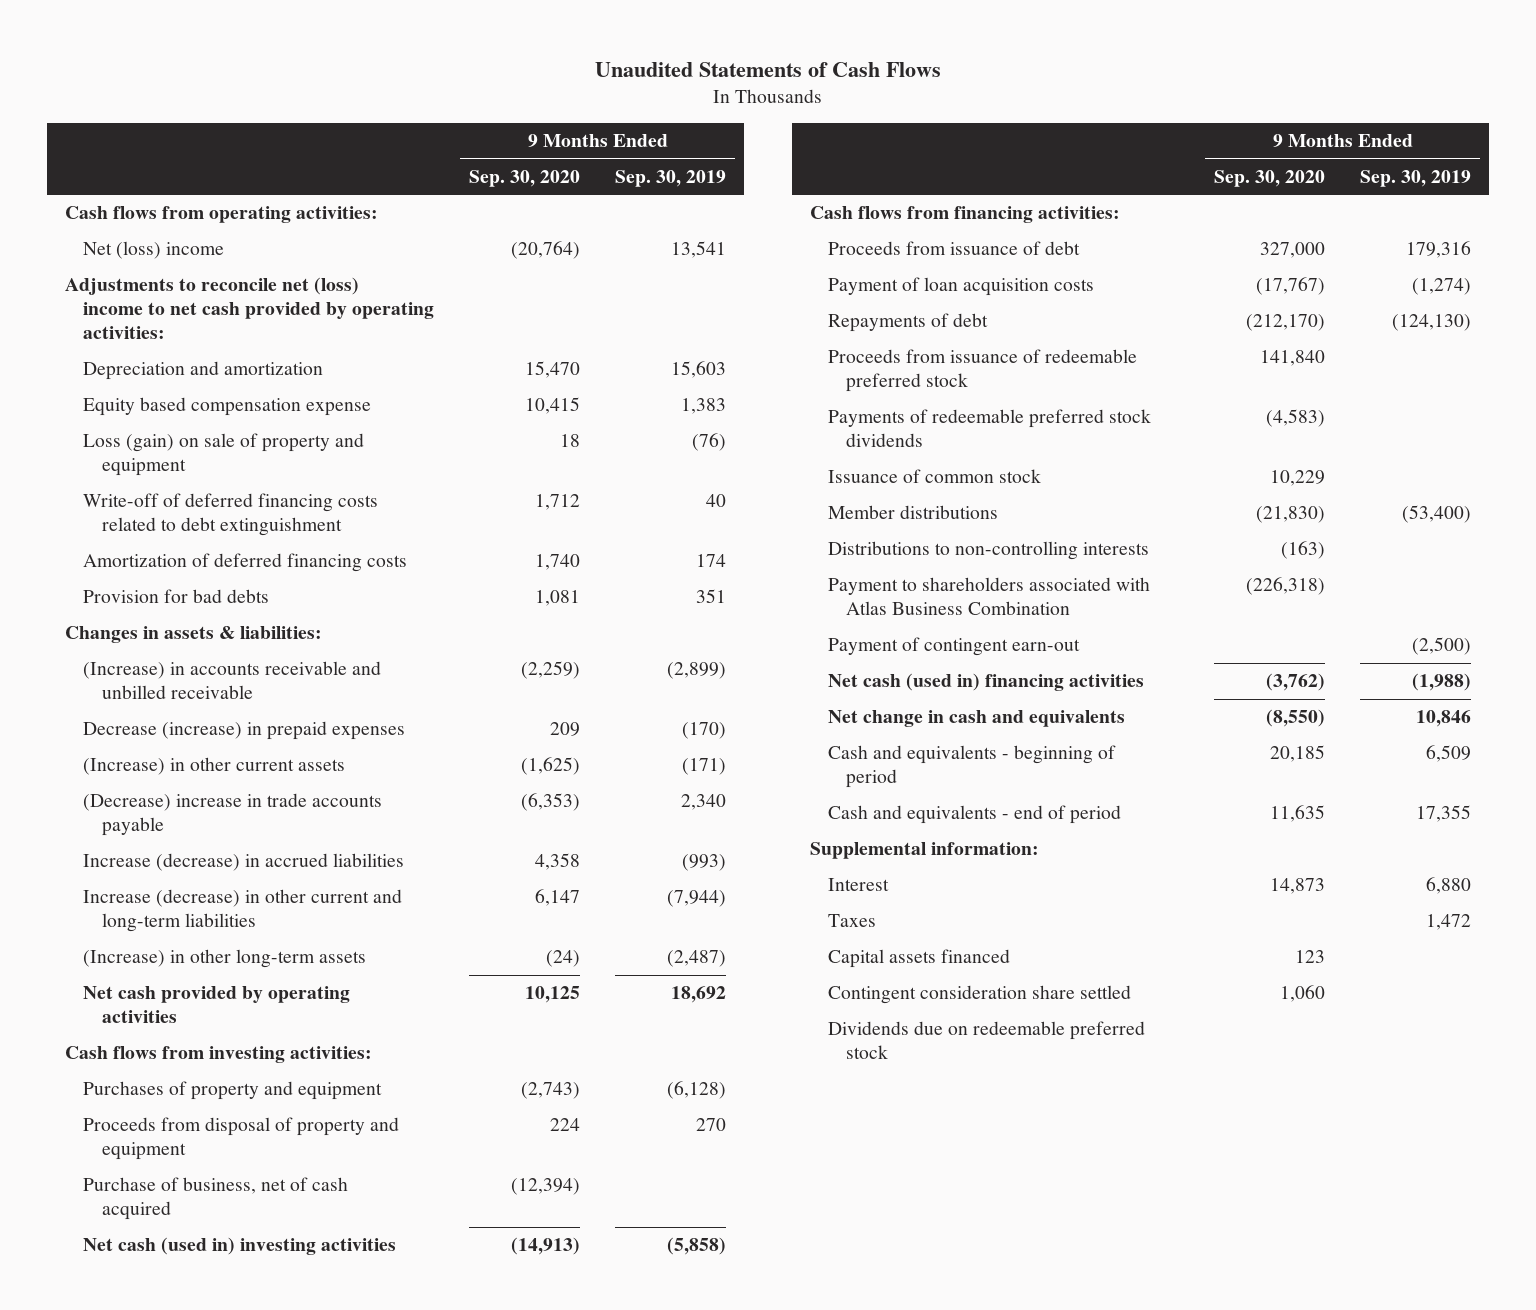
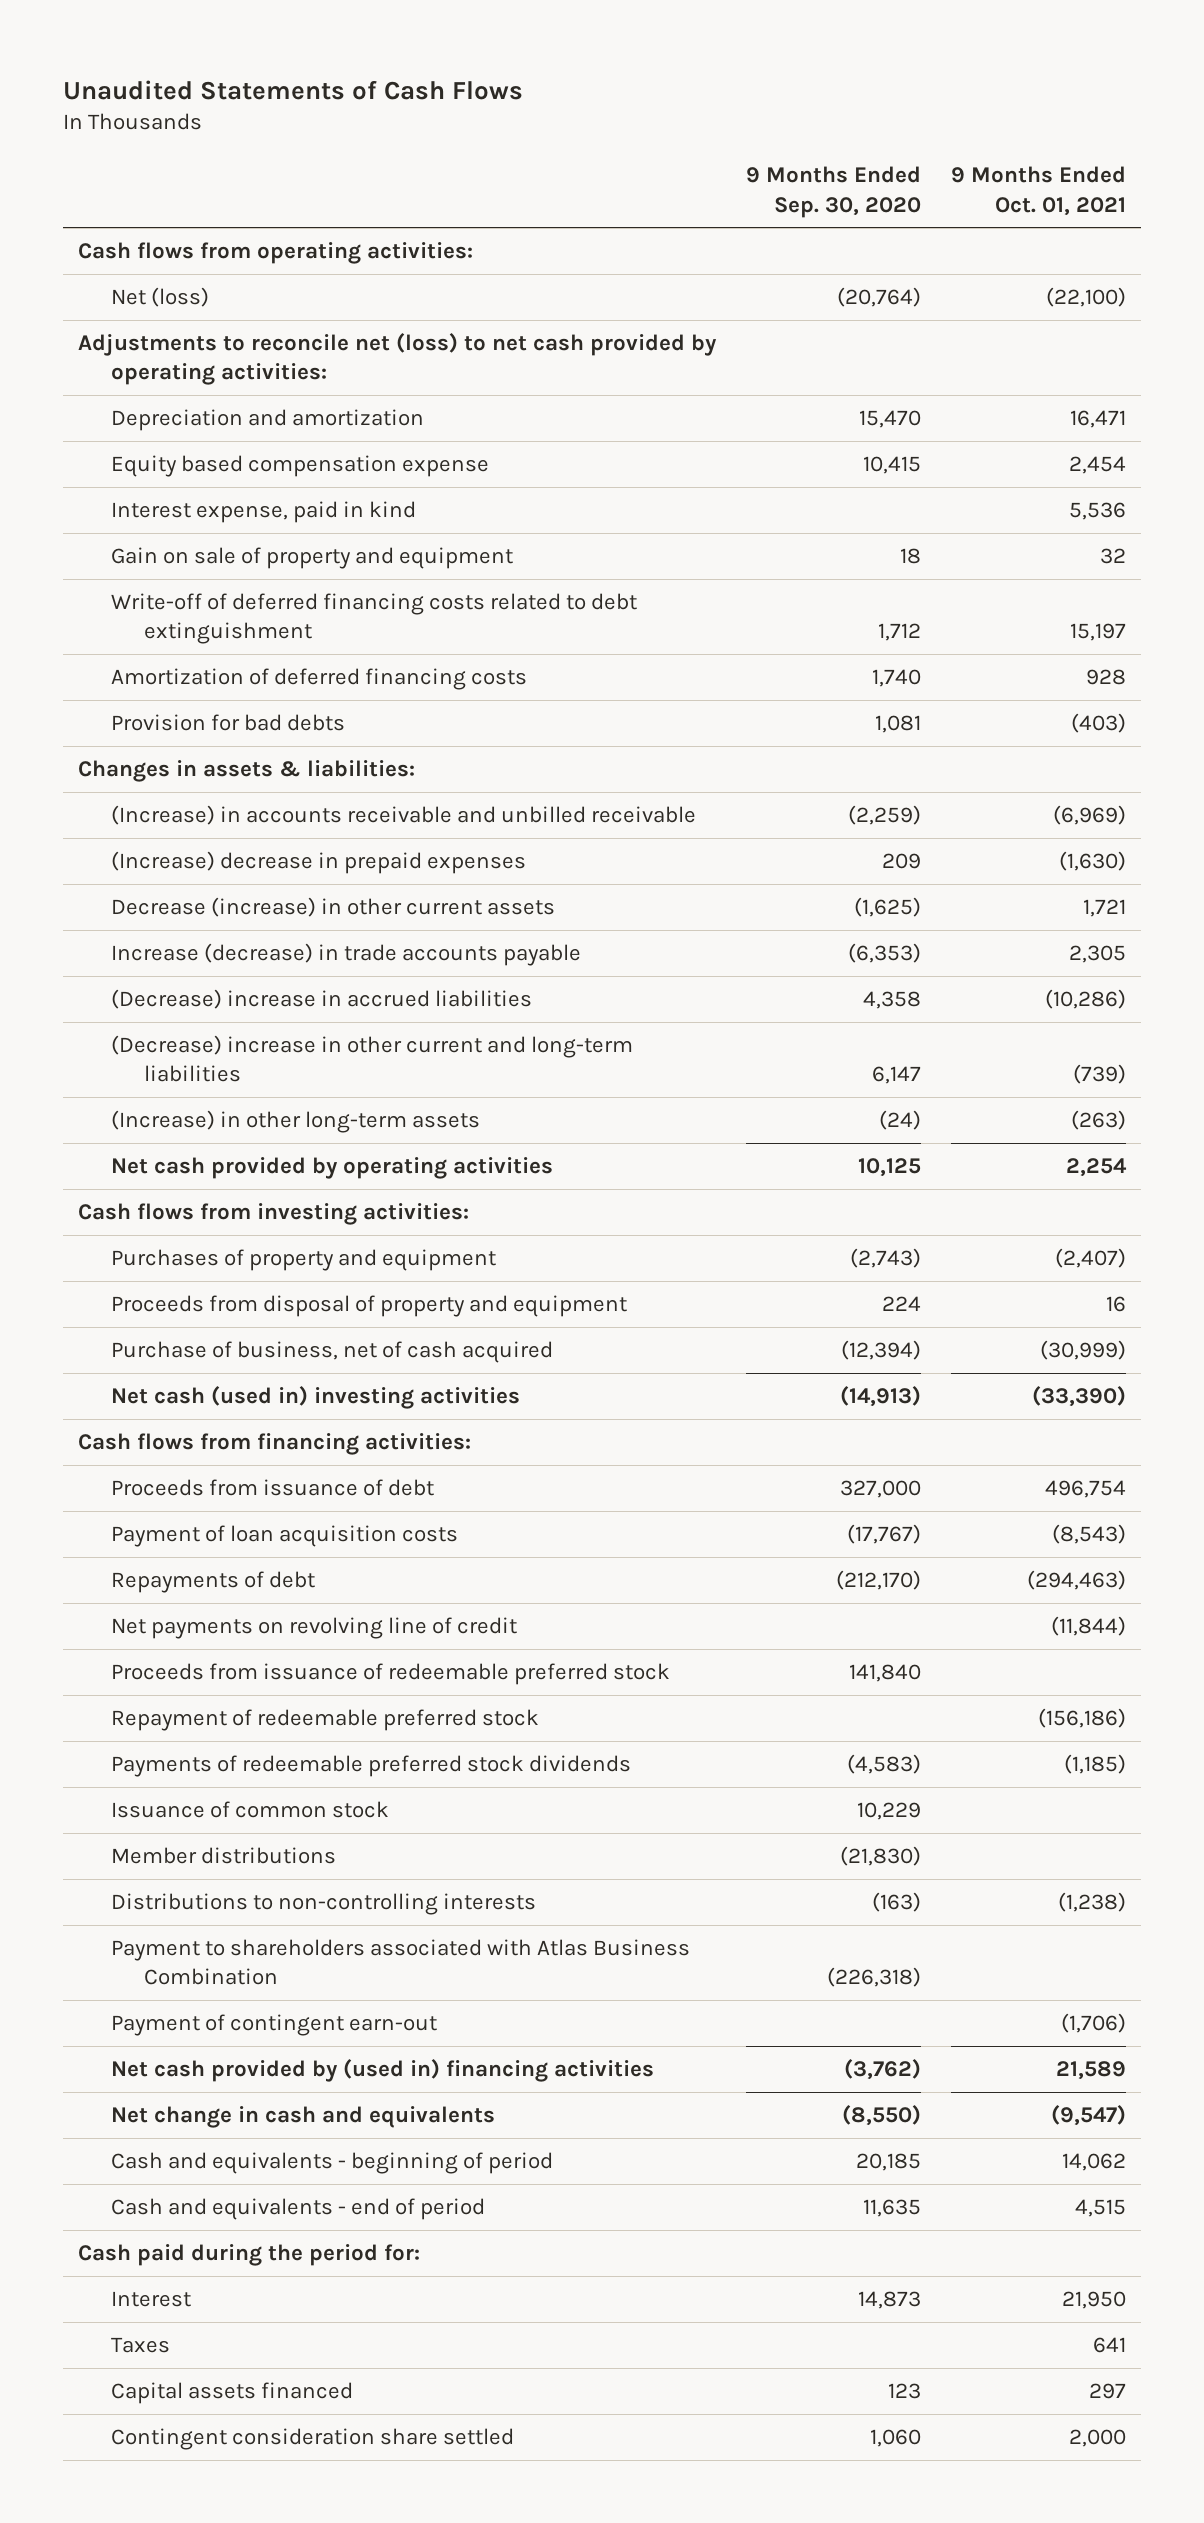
- | 9 Months Ended Sep. 30, 2020 | 9 Months Ended Sep. 30, 2019
+ | 9 Months Ended Sep. 30, 2020 | 9 Months Ended Oct. 01, 2021
- Net (loss) income | (20,764) | 13,541
- Adjustments to reconcile net (loss) income to net cash provided by operating activities:
+ Net (loss) | (20,764) | (22,100)
+ Adjustments to reconcile net (loss) to net cash provided by operating activities:
- Loss (gain) on sale of property and equipment | 18 | (76)
+ Interest expense, paid in kind | | 5,536
+ Gain on sale of property and equipment | 18 | 32
- Decrease (increase) in prepaid expenses | 209 | (170)
- (Increase) in other current assets | (1,625) | (171)
- (Decrease) increase in trade accounts payable | (6,353) | 2,340
- Increase (decrease) in accrued liabilities | 4,358 | (993)
- Increase (decrease) in other current and long-term liabilities | 6,147 | (7,944)
+ (Increase) decrease in prepaid expenses | 209 | (1,630)
+ Decrease (increase) in other current assets | (1,625) | 1,721
+ Increase (decrease) in trade accounts payable | (6,353) | 2,305
+ (Decrease) increase in accrued liabilities | 4,358 | (10,286)
+ (Decrease) increase in other current and long-term liabilities | 6,147 | (739)
+ Net payments on revolving line of credit | | (11,844)
+ Repayment of redeemable preferred stock | | (156,186)
- Net cash (used in) financing activities | (3,762) | (1,988)
+ Net cash provided by (used in) financing activities | (3,762) | 21,589
- Supplemental information:
+ Cash paid during the period for:
- Dividends due on redeemable preferred stock

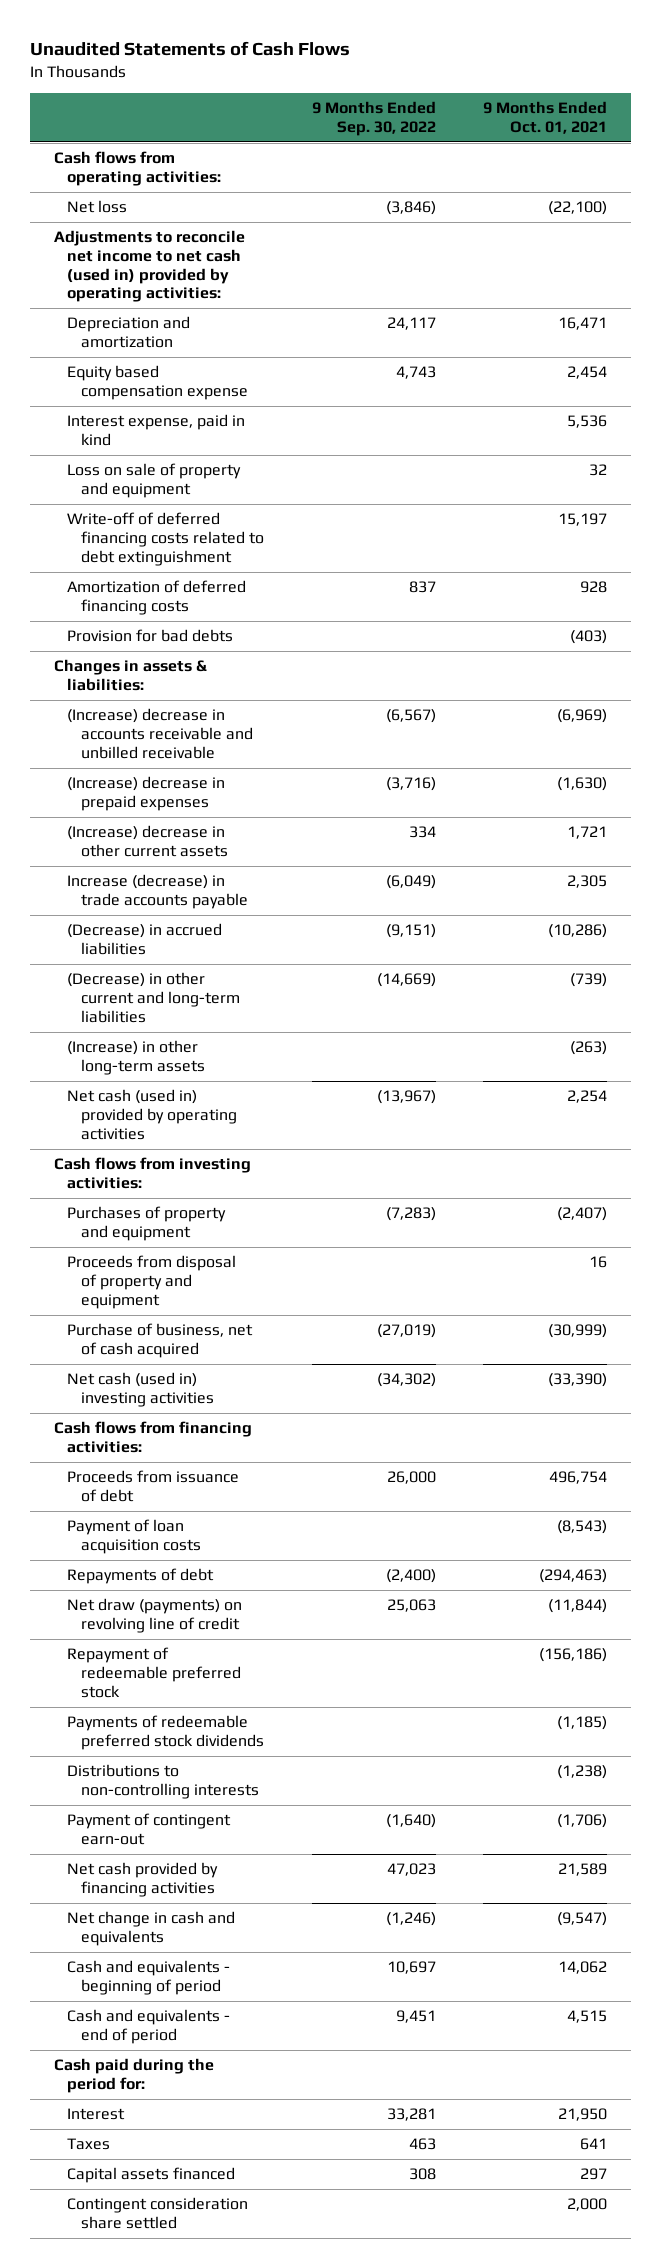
- | 9 Months Ended Sep. 30, 2020 | 9 Months Ended Oct. 01, 2021
+ | 9 Months Ended Sep. 30, 2022 | 9 Months Ended Oct. 01, 2021
- Net (loss) | (20,764) | (22,100)
- Adjustments to reconcile net (loss) to net cash provided by operating activities:
+ Net loss | (3,846) | (22,100)
+ Adjustments to reconcile net income to net cash (used in) provided by operating activities:
- Gain on sale of property and equipment | 18 | 32
+ Loss on sale of property and equipment | | 32
- (Increase) in accounts receivable and unbilled receivable | (2,259) | (6,969)
+ (Increase) decrease in accounts receivable and unbilled receivable | (6,567) | (6,969)
- Decrease (increase) in other current assets | (1,625) | 1,721
+ (Increase) decrease in other current assets | 334 | 1,721
- (Decrease) increase in accrued liabilities | 4,358 | (10,286)
- (Decrease) increase in other current and long-term liabilities | 6,147 | (739)
+ (Decrease) in accrued liabilities | (9,151) | (10,286)
+ (Decrease) in other current and long-term liabilities | (14,669) | (739)
- Net cash provided by operating activities | 10,125 | 2,254
+ Net cash (used in) provided by operating activities | (13,967) | 2,254
- Net payments on revolving line of credit | | (11,844)
- Proceeds from issuance of redeemable preferred stock | 141,840 |
+ Net draw (payments) on revolving line of credit | 25,063 | (11,844)
- Issuance of common stock | 10,229 |
- Member distributions | (21,830) |
- Payment to shareholders associated with Atlas Business Combination | (226,318) |
- Net cash provided by (used in) financing activities | (3,762) | 21,589
+ Net cash provided by financing activities | 47,023 | 21,589

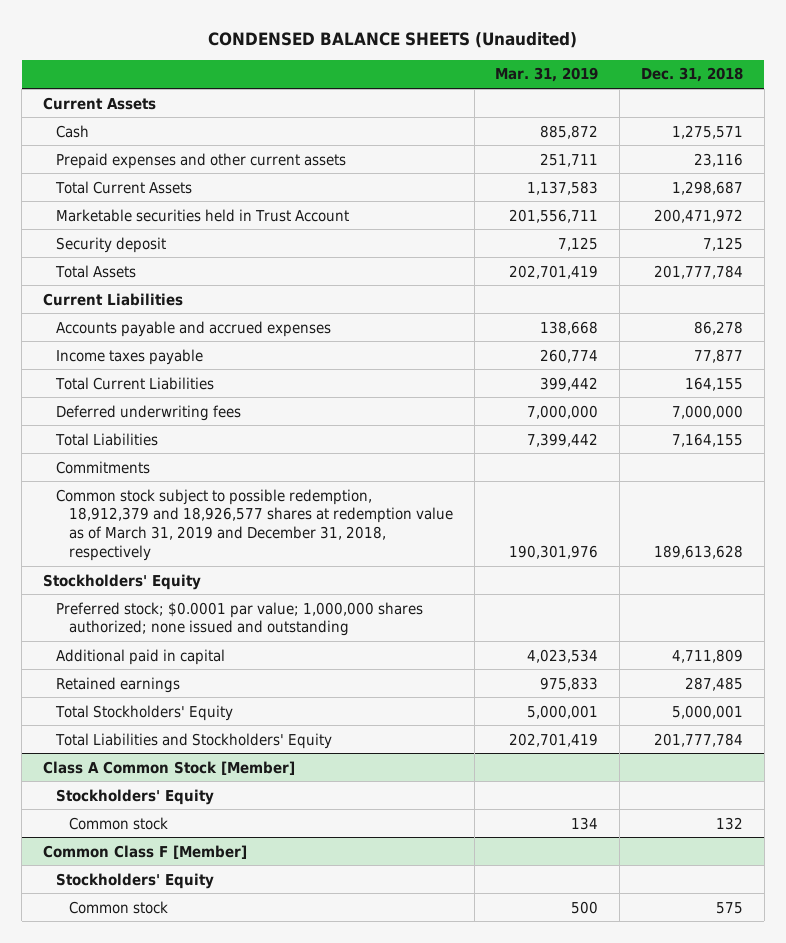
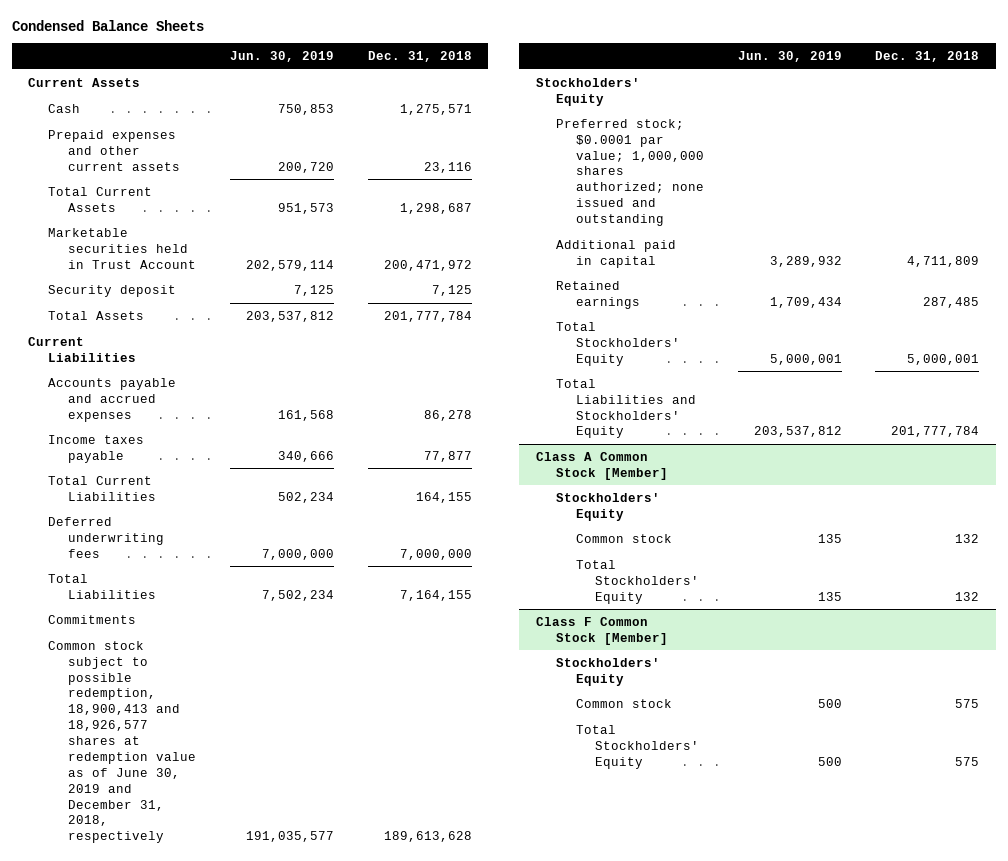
- CONDENSED BALANCE SHEETS (Unaudited)
+ Condensed Balance Sheets
- | Mar. 31, 2019 | Dec. 31, 2018
+ | Jun. 30, 2019 | Dec. 31, 2018
- Common stock subject to possible redemption, 18,912,379 and 18,926,577 shares at redemption value as of March 31, 2019 and December 31, 2018, respectively | 190,301,976 | 189,613,628
+ Common stock subject to possible redemption, 18,900,413 and 18,926,577 shares at redemption value as of June 30, 2019 and December 31, 2018, respectively | 191,035,577 | 189,613,628
- Common Class F [Member]
@ Class A Common Stock [Member]
+ Total Stockholders' Equity | 135 | 132
+ Class F Common Stock [Member]
+ Total Stockholders' Equity | 500 | 575

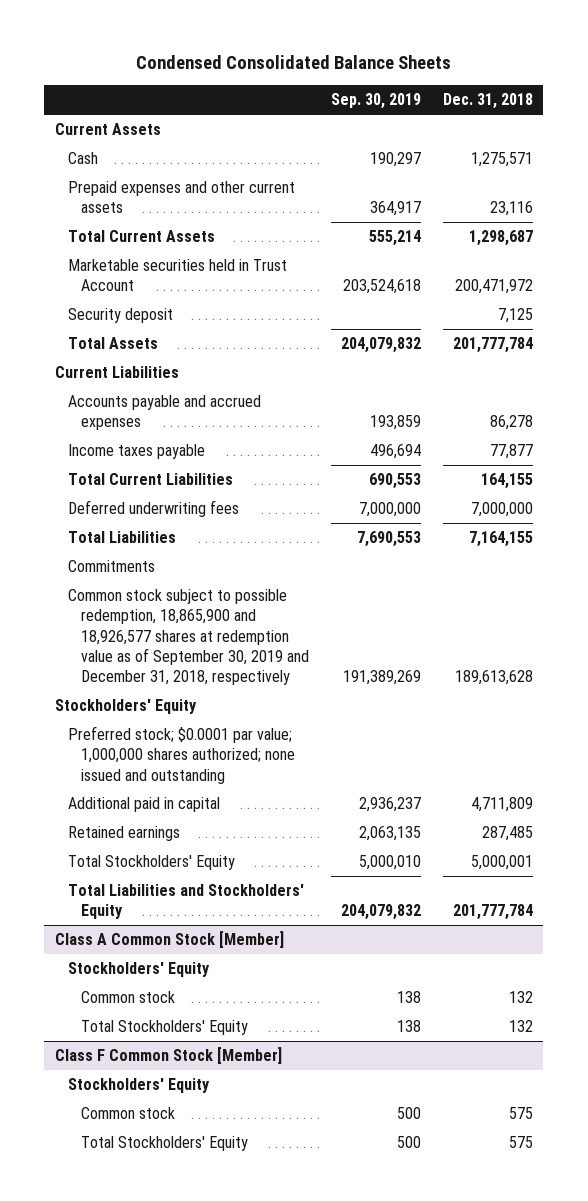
- Condensed Balance Sheets
+ Condensed Consolidated Balance Sheets
- | Jun. 30, 2019 | Dec. 31, 2018
+ | Sep. 30, 2019 | Dec. 31, 2018
- Common stock subject to possible redemption, 18,900,413 and 18,926,577 shares at redemption value as of June 30, 2019 and December 31, 2018, respectively | 191,035,577 | 189,613,628
+ Common stock subject to possible redemption, 18,865,900 and 18,926,577 shares at redemption value as of September 30, 2019 and December 31, 2018, respectively | 191,389,269 | 189,613,628

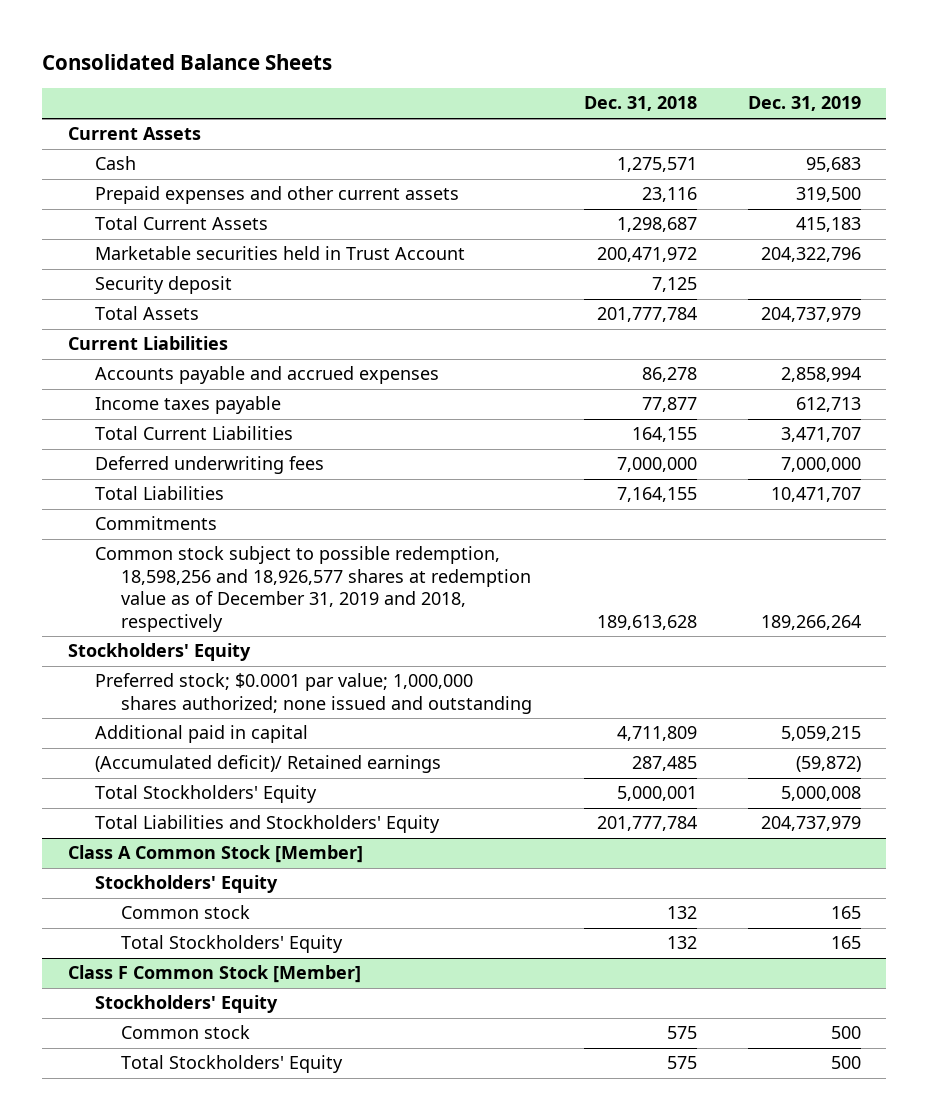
- Condensed Consolidated Balance Sheets
+ Consolidated Balance Sheets
- | Sep. 30, 2019 | Dec. 31, 2018
+ | Dec. 31, 2018 | Dec. 31, 2019
- Common stock subject to possible redemption, 18,865,900 and 18,926,577 shares at redemption value as of September 30, 2019 and December 31, 2018, respectively | 191,389,269 | 189,613,628
+ Common stock subject to possible redemption, 18,598,256 and 18,926,577 shares at redemption value as of December 31, 2019 and 2018, respectively | 189,613,628 | 189,266,264
- Retained earnings | 2,063,135 | 287,485
+ (Accumulated deficit)/ Retained earnings | 287,485 | (59,872)

